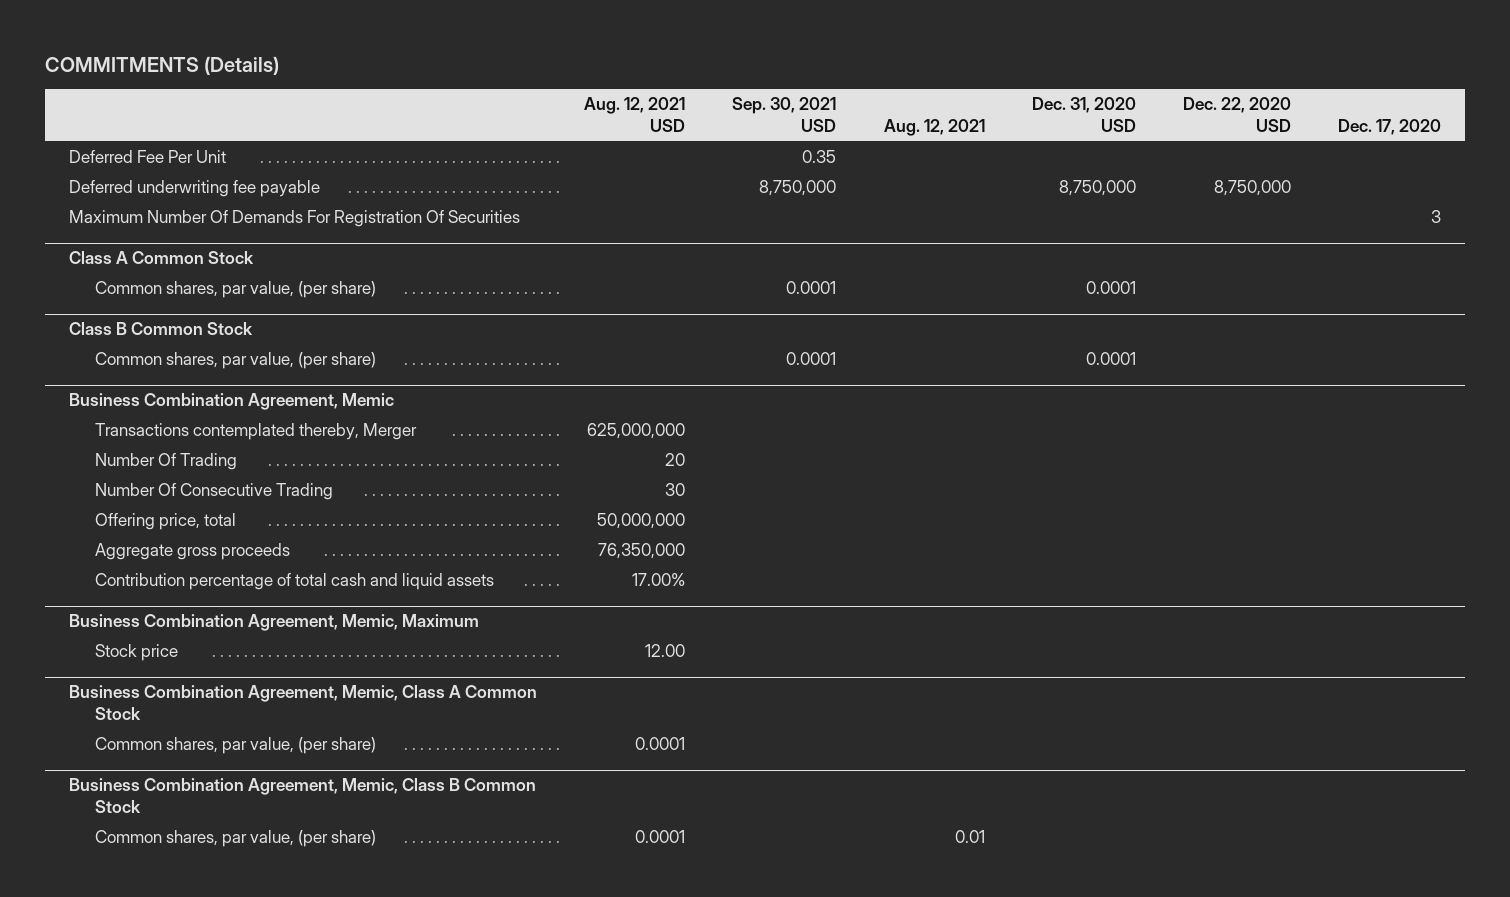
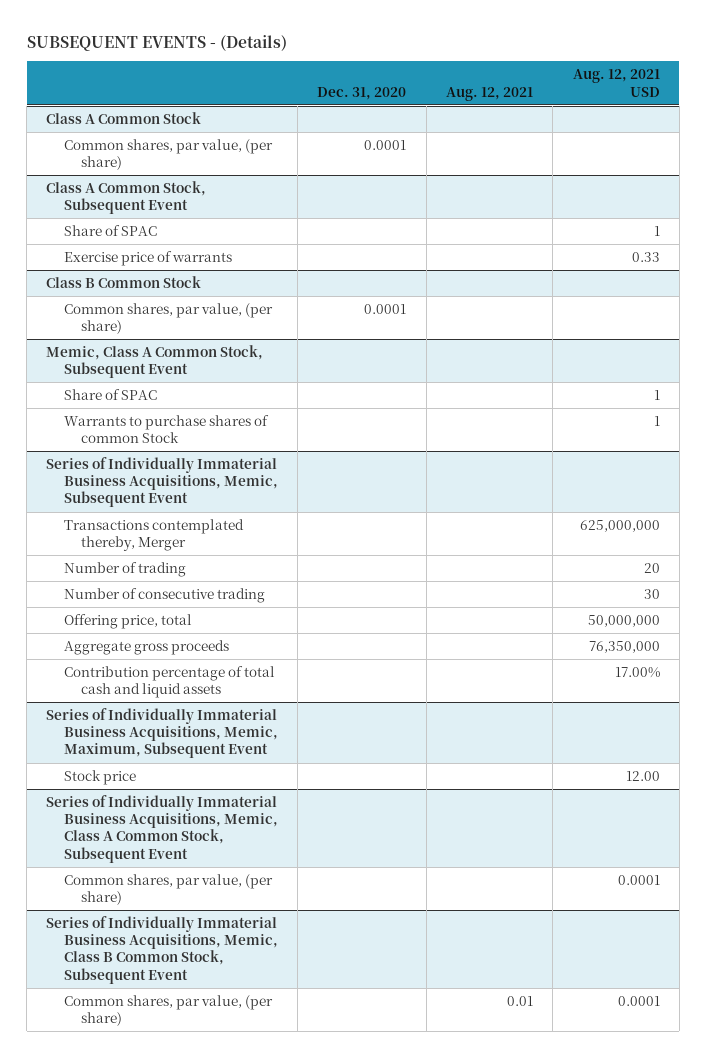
- COMMITMENTS (Details)
+ SUBSEQUENT EVENTS - (Details)
- | Aug. 12, 2021 USD | Sep. 30, 2021 USD | Aug. 12, 2021 | Dec. 31, 2020 USD | Dec. 22, 2020 USD | Dec. 17, 2020
+ | Dec. 31, 2020 | Aug. 12, 2021 | Aug. 12, 2021 USD
- Deferred Fee Per Unit | | 0.35 | | | |
- Deferred underwriting fee payable | | 8,750,000 | | 8,750,000 | 8,750,000 |
- Maximum Number Of Demands For Registration Of Securities | | | | | | 3
+ Class A Common Stock, Subsequent Event
+ Share of SPAC | | | 1
+ Exercise price of warrants | | | 0.33
- Business Combination Agreement, Memic
+ Memic, Class A Common Stock, Subsequent Event
+ Share of SPAC | | | 1
+ Warrants to purchase shares of common Stock | | | 1
+ Series of Individually Immaterial Business Acquisitions, Memic, Subsequent Event
- Number Of Trading | 20 | | | | |
- Number Of Consecutive Trading | 30 | | | | |
+ Number of trading | | | 20
+ Number of consecutive trading | | | 30
- Business Combination Agreement, Memic, Maximum
+ Series of Individually Immaterial Business Acquisitions, Memic, Maximum, Subsequent Event
- Business Combination Agreement, Memic, Class A Common Stock
+ Series of Individually Immaterial Business Acquisitions, Memic, Class A Common Stock, Subsequent Event
- Business Combination Agreement, Memic, Class B Common Stock
+ Series of Individually Immaterial Business Acquisitions, Memic, Class B Common Stock, Subsequent Event

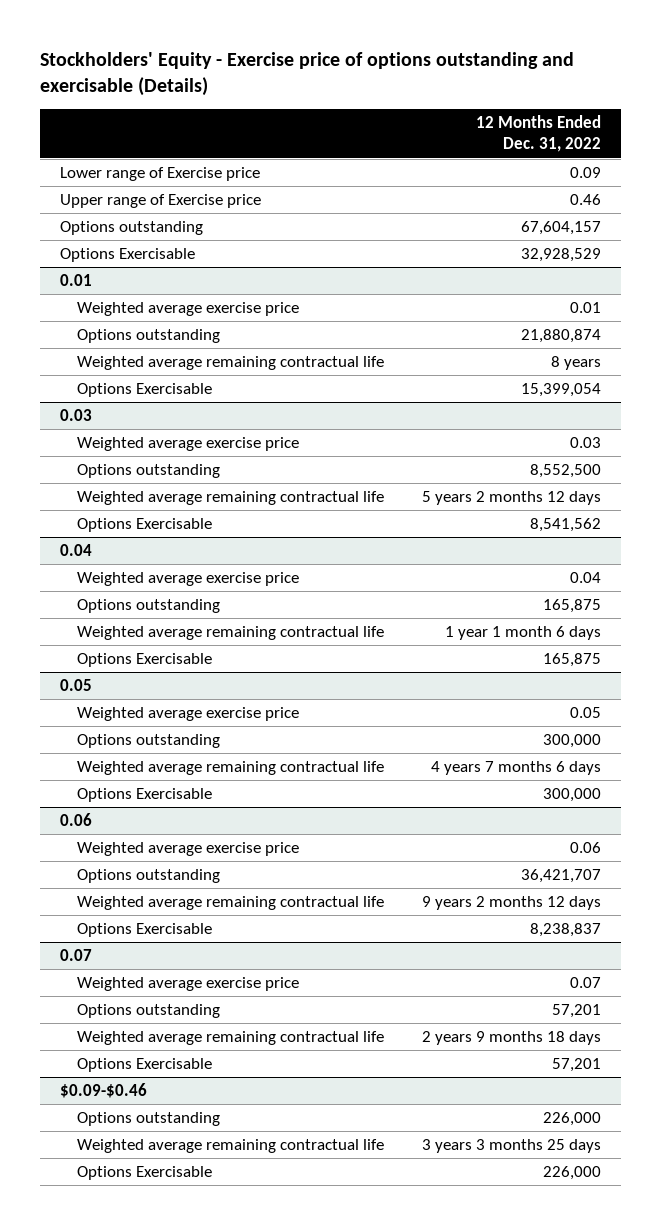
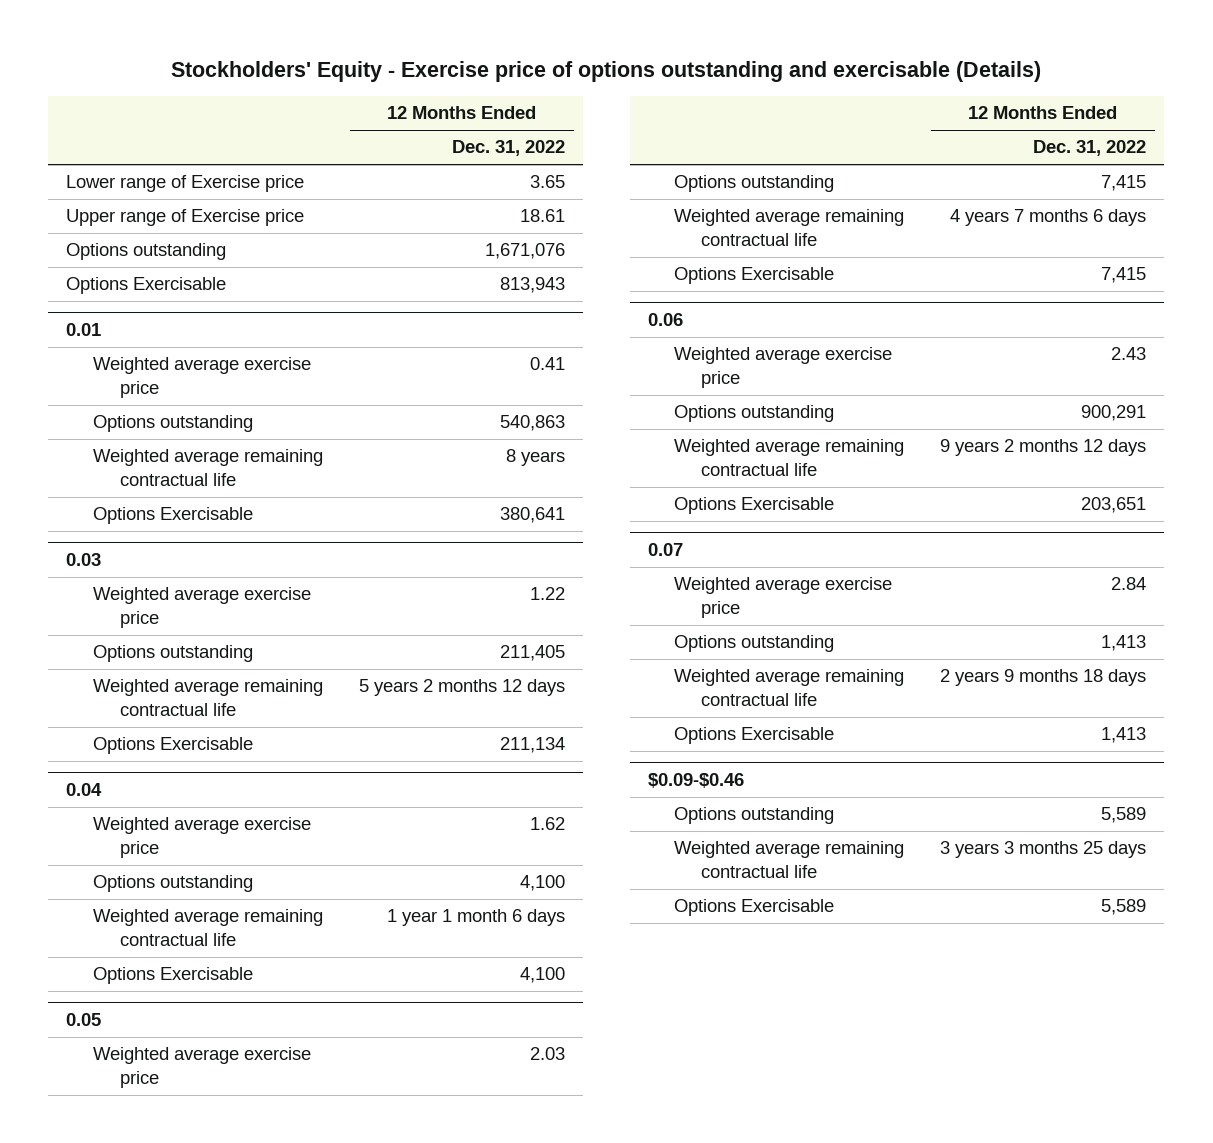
- Lower range of Exercise price | 0.09
- Upper range of Exercise price | 0.46
- Options outstanding | 67,604,157
- Options Exercisable | 32,928,529
+ Lower range of Exercise price | 3.65
+ Upper range of Exercise price | 18.61
+ Options outstanding | 1,671,076
+ Options Exercisable | 813,943
@ 0.01
- Weighted average exercise price | 0.01
- Options outstanding | 21,880,874
+ Weighted average exercise price | 0.41
+ Options outstanding | 540,863
- Options Exercisable | 15,399,054
+ Options Exercisable | 380,641
@ 0.03
- Weighted average exercise price | 0.03
- Options outstanding | 8,552,500
+ Weighted average exercise price | 1.22
+ Options outstanding | 211,405
- Options Exercisable | 8,541,562
+ Options Exercisable | 211,134
@ 0.04
- Weighted average exercise price | 0.04
- Options outstanding | 165,875
+ Weighted average exercise price | 1.62
+ Options outstanding | 4,100
- Options Exercisable | 165,875
+ Options Exercisable | 4,100
@ 0.05
- Weighted average exercise price | 0.05
- Options outstanding | 300,000
+ Weighted average exercise price | 2.03
+ Options outstanding | 7,415
- Options Exercisable | 300,000
+ Options Exercisable | 7,415
@ 0.06
- Weighted average exercise price | 0.06
- Options outstanding | 36,421,707
+ Weighted average exercise price | 2.43
+ Options outstanding | 900,291
- Options Exercisable | 8,238,837
+ Options Exercisable | 203,651
@ 0.07
- Weighted average exercise price | 0.07
- Options outstanding | 57,201
+ Weighted average exercise price | 2.84
+ Options outstanding | 1,413
- Options Exercisable | 57,201
+ Options Exercisable | 1,413
@ $0.09-$0.46
- Options outstanding | 226,000
+ Options outstanding | 5,589
- Options Exercisable | 226,000
+ Options Exercisable | 5,589

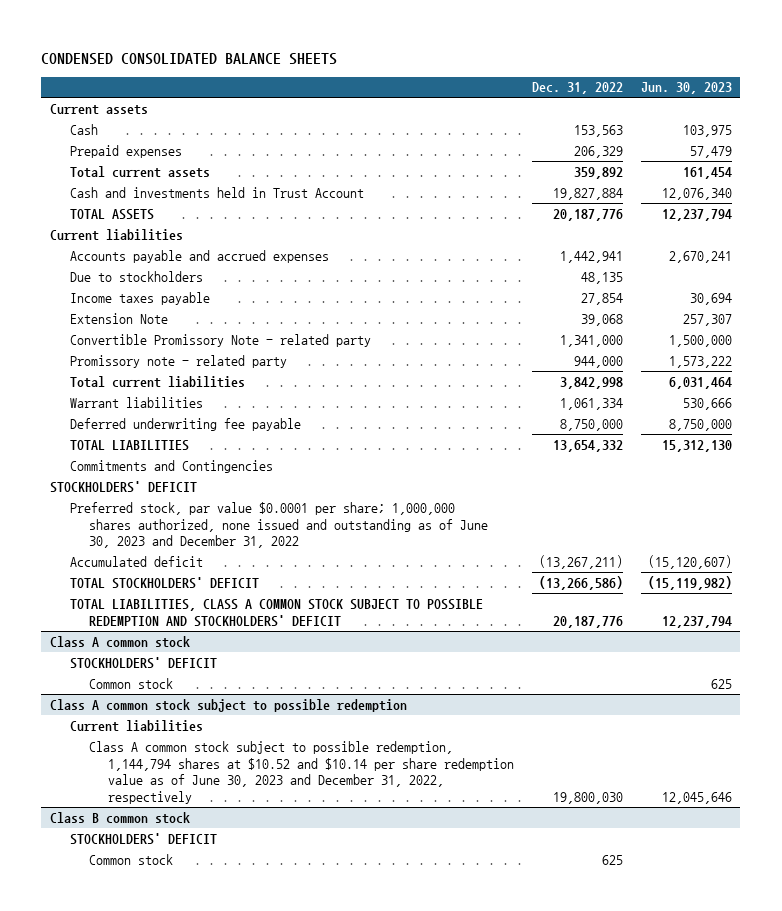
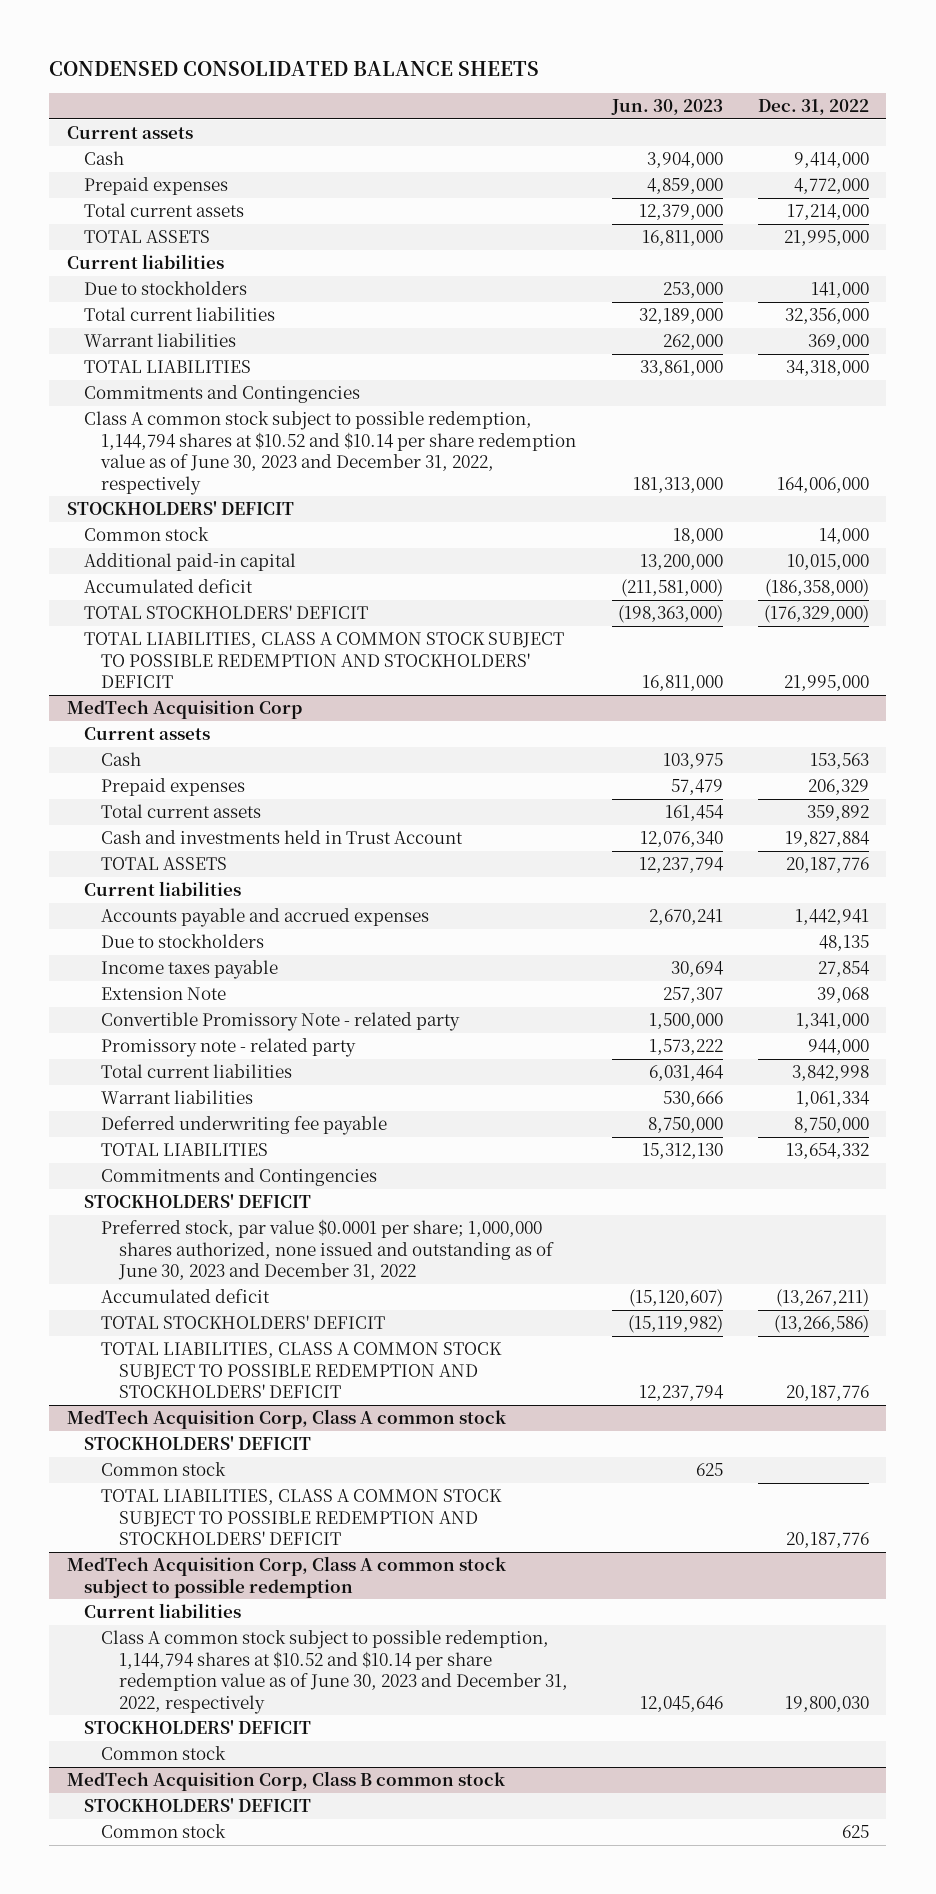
- | Dec. 31, 2022 | Jun. 30, 2023
+ | Jun. 30, 2023 | Dec. 31, 2022
+ Cash | 3,904,000 | 9,414,000
+ Prepaid expenses | 4,859,000 | 4,772,000
+ Total current assets | 12,379,000 | 17,214,000
+ TOTAL ASSETS | 16,811,000 | 21,995,000
+ Current liabilities
+ Due to stockholders | 253,000 | 141,000
+ Total current liabilities | 32,189,000 | 32,356,000
+ Warrant liabilities | 262,000 | 369,000
+ TOTAL LIABILITIES | 33,861,000 | 34,318,000
+ Commitments and Contingencies
+ Class A common stock subject to possible redemption, 1,144,794 shares at $10.52 and $10.14 per share redemption value as of June 30, 2023 and December 31, 2022, respectively | 181,313,000 | 164,006,000
+ STOCKHOLDERS' DEFICIT
+ Common stock | 18,000 | 14,000
+ Additional paid-in capital | 13,200,000 | 10,015,000
+ Accumulated deficit | (211,581,000) | (186,358,000)
+ TOTAL STOCKHOLDERS' DEFICIT | (198,363,000) | (176,329,000)
+ TOTAL LIABILITIES, CLASS A COMMON STOCK SUBJECT TO POSSIBLE REDEMPTION AND STOCKHOLDERS' DEFICIT | 16,811,000 | 21,995,000
+ MedTech Acquisition Corp
+ Current assets
- Class A common stock
+ MedTech Acquisition Corp, Class A common stock
- Class A common stock subject to possible redemption
+ TOTAL LIABILITIES, CLASS A COMMON STOCK SUBJECT TO POSSIBLE REDEMPTION AND STOCKHOLDERS' DEFICIT | | 20,187,776
+ MedTech Acquisition Corp, Class A common stock subject to possible redemption
- Class B common stock
+ Common stock
+ MedTech Acquisition Corp, Class B common stock
+ STOCKHOLDERS' DEFICIT

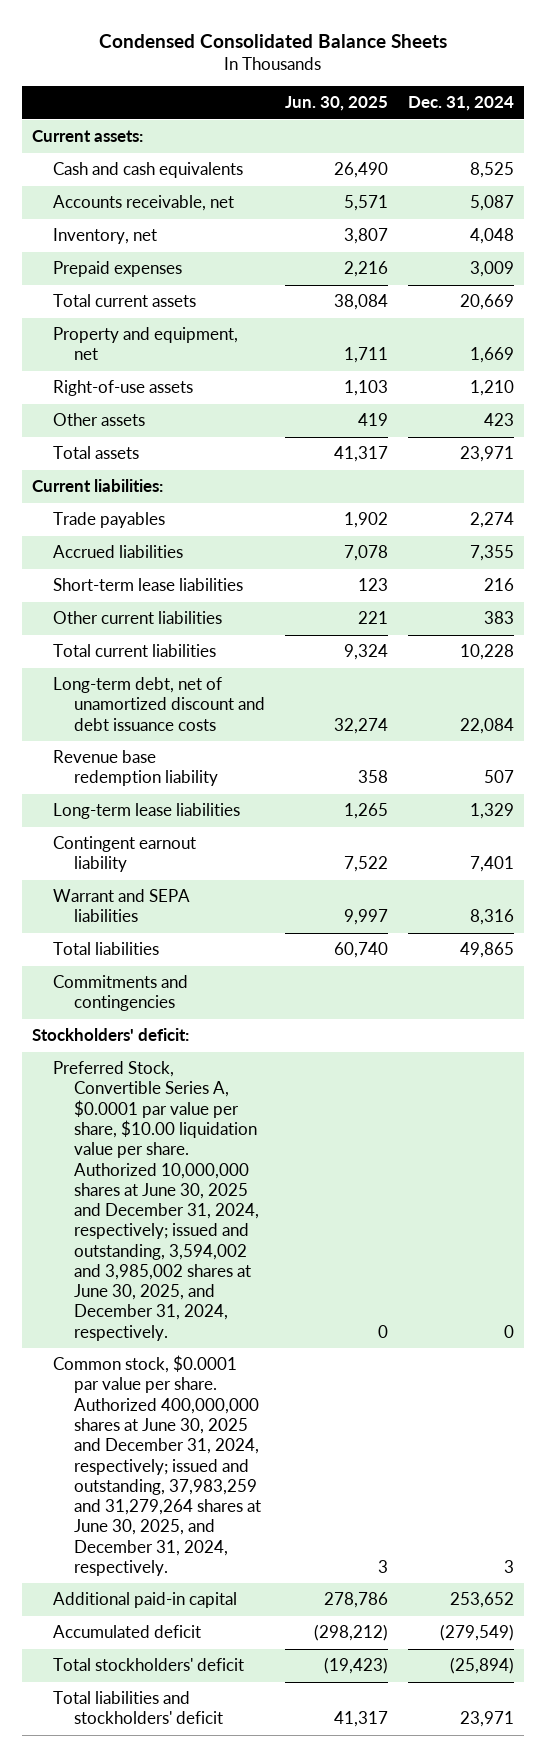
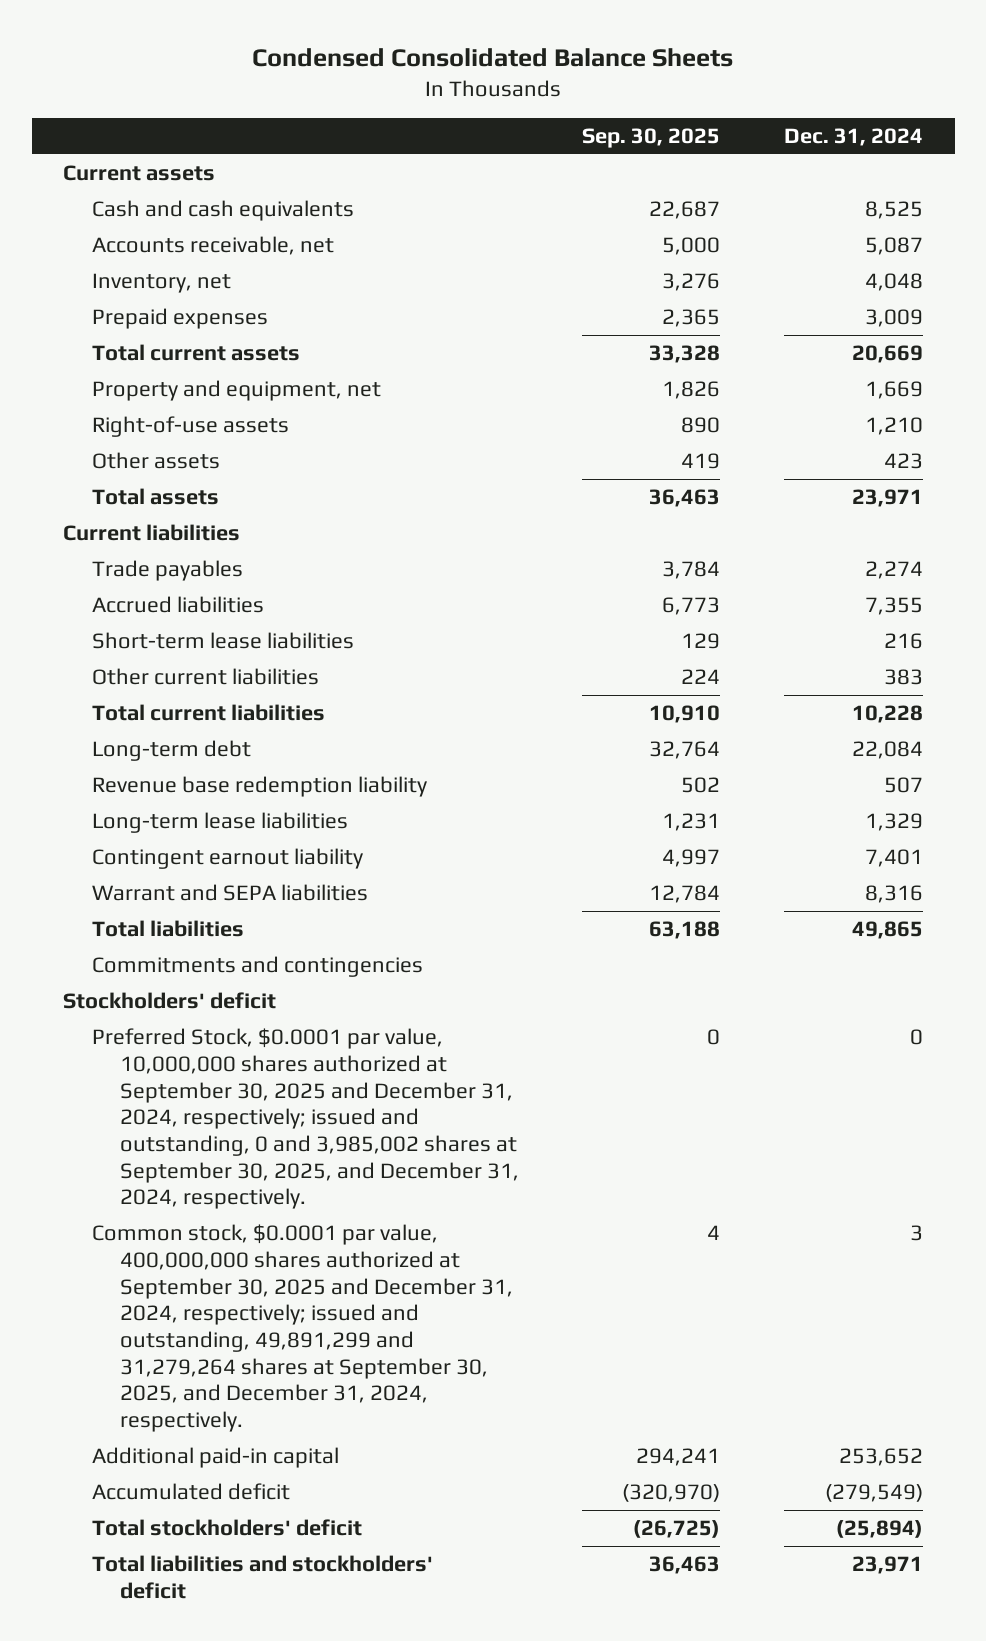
- | Jun. 30, 2025 | Dec. 31, 2024
+ | Sep. 30, 2025 | Dec. 31, 2024
- Current assets:
+ Current assets
- Current liabilities:
+ Current liabilities
- Long-term debt, net of unamortized discount and debt issuance costs | 32,274 | 22,084
+ Long-term debt | 32,764 | 22,084
- Stockholders' deficit:
- Preferred Stock, Convertible Series A, $0.0001 par value per share, $10.00 liquidation value per share. Authorized 10,000,000 shares at June 30, 2025 and December 31, 2024, respectively; issued and outstanding, 3,594,002 and 3,985,002 shares at June 30, 2025, and December 31, 2024, respectively. | 0 | 0
- Common stock, $0.0001 par value per share. Authorized 400,000,000 shares at June 30, 2025 and December 31, 2024, respectively; issued and outstanding, 37,983,259 and 31,279,264 shares at June 30, 2025, and December 31, 2024, respectively. | 3 | 3
+ Stockholders' deficit
+ Preferred Stock, $0.0001 par value, 10,000,000 shares authorized at September 30, 2025 and December 31, 2024, respectively; issued and outstanding, 0 and 3,985,002 shares at September 30, 2025, and December 31, 2024, respectively. | 0 | 0
+ Common stock, $0.0001 par value, 400,000,000 shares authorized at September 30, 2025 and December 31, 2024, respectively; issued and outstanding, 49,891,299 and 31,279,264 shares at September 30, 2025, and December 31, 2024, respectively. | 4 | 3

